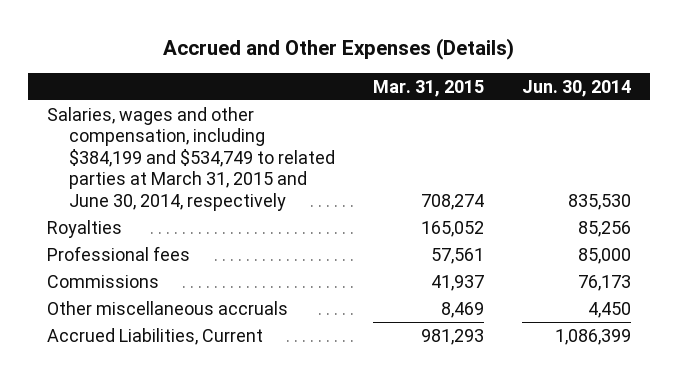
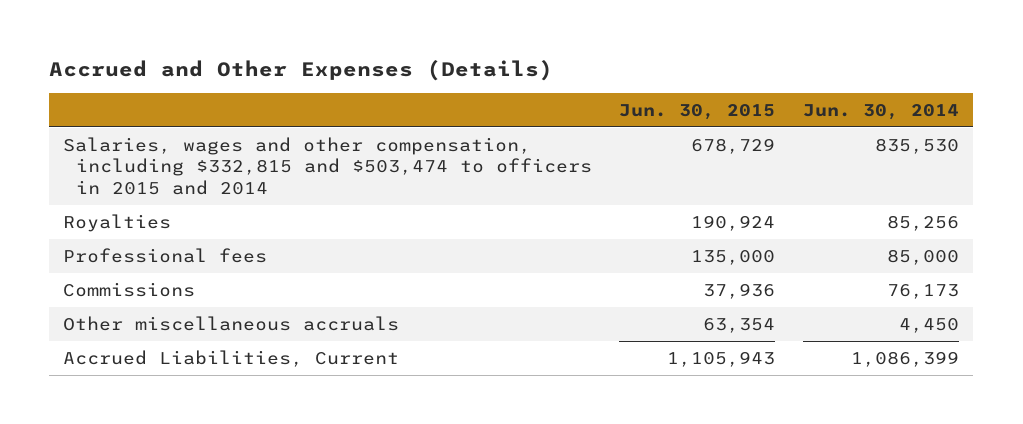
- | Mar. 31, 2015 | Jun. 30, 2014
+ | Jun. 30, 2015 | Jun. 30, 2014
- Salaries, wages and other compensation, including $384,199 and $534,749 to related parties at March 31, 2015 and June 30, 2014, respectively | 708,274 | 835,530
+ Salaries, wages and other compensation, including $332,815 and $503,474 to officers in 2015 and 2014 | 678,729 | 835,530

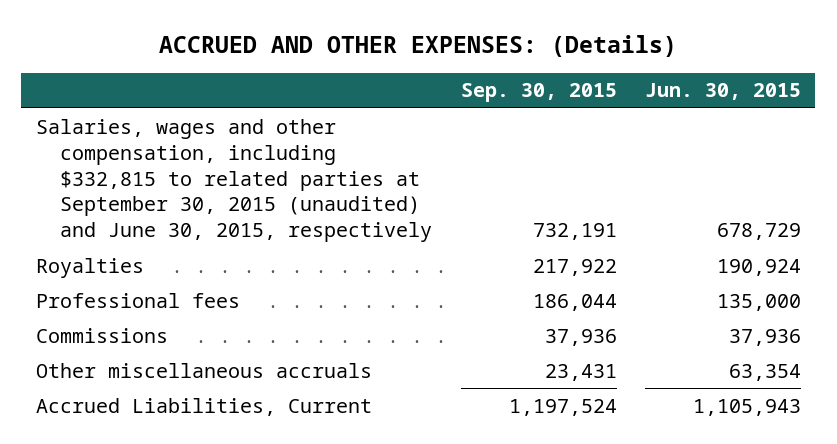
- Accrued and Other Expenses (Details)
+ ACCRUED AND OTHER EXPENSES: (Details)
- | Jun. 30, 2015 | Jun. 30, 2014
+ | Sep. 30, 2015 | Jun. 30, 2015
- Salaries, wages and other compensation, including $332,815 and $503,474 to officers in 2015 and 2014 | 678,729 | 835,530
+ Salaries, wages and other compensation, including $332,815 to related parties at September 30, 2015 (unaudited) and June 30, 2015, respectively | 732,191 | 678,729

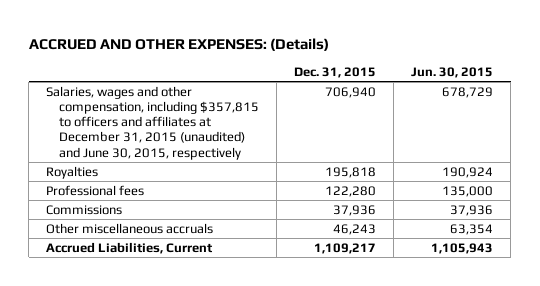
- | Sep. 30, 2015 | Jun. 30, 2015
+ | Dec. 31, 2015 | Jun. 30, 2015
- Salaries, wages and other compensation, including $332,815 to related parties at September 30, 2015 (unaudited) and June 30, 2015, respectively | 732,191 | 678,729
+ Salaries, wages and other compensation, including $357,815 to officers and affiliates at December 31, 2015 (unaudited) and June 30, 2015, respectively | 706,940 | 678,729

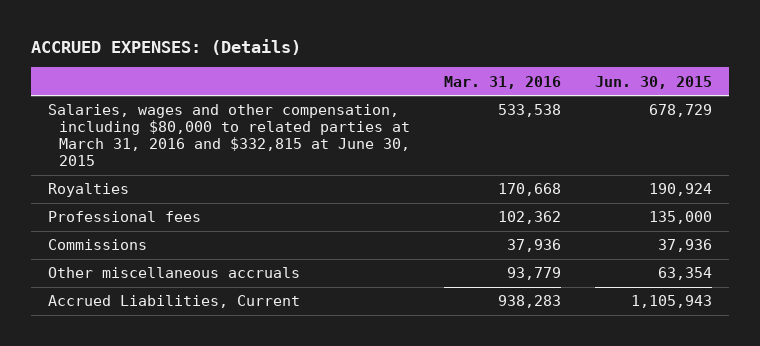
- ACCRUED AND OTHER EXPENSES: (Details)
+ ACCRUED EXPENSES: (Details)
- | Dec. 31, 2015 | Jun. 30, 2015
+ | Mar. 31, 2016 | Jun. 30, 2015
- Salaries, wages and other compensation, including $357,815 to officers and affiliates at December 31, 2015 (unaudited) and June 30, 2015, respectively | 706,940 | 678,729
+ Salaries, wages and other compensation, including $80,000 to related parties at March 31, 2016 and $332,815 at June 30, 2015 | 533,538 | 678,729

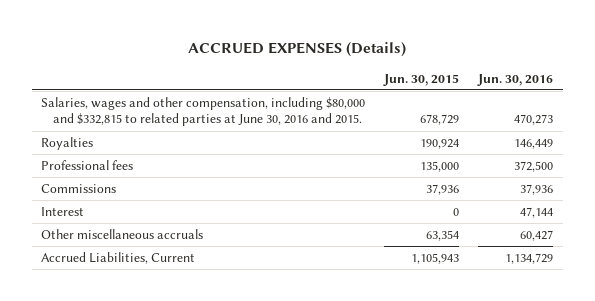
- ACCRUED EXPENSES: (Details)
+ ACCRUED EXPENSES (Details)
- | Mar. 31, 2016 | Jun. 30, 2015
+ | Jun. 30, 2015 | Jun. 30, 2016
- Salaries, wages and other compensation, including $80,000 to related parties at March 31, 2016 and $332,815 at June 30, 2015 | 533,538 | 678,729
+ Salaries, wages and other compensation, including $80,000 and $332,815 to related parties at June 30, 2016 and 2015. | 678,729 | 470,273
+ Interest | 0 | 47,144

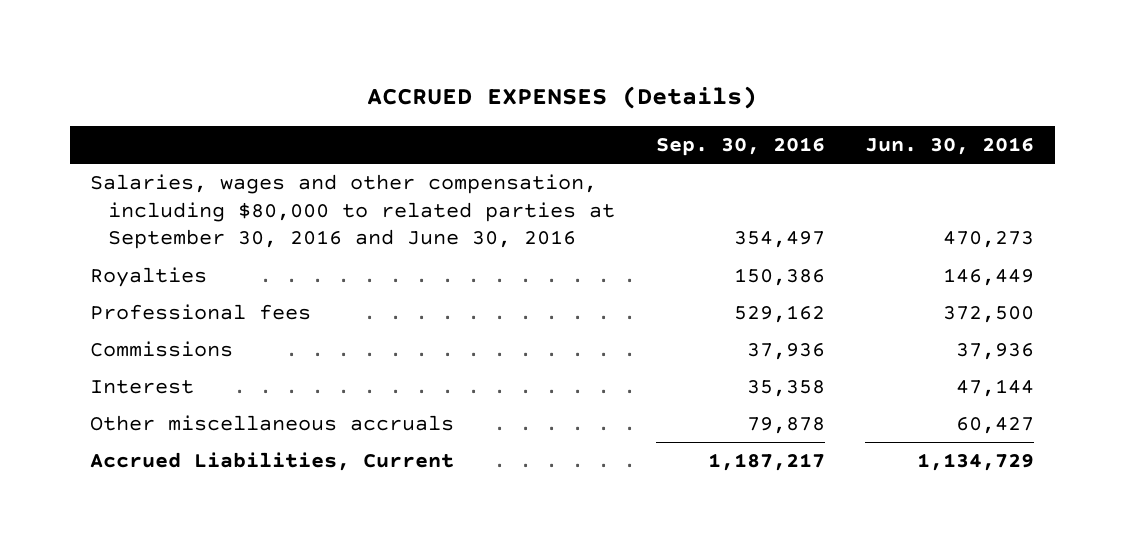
- | Jun. 30, 2015 | Jun. 30, 2016
+ | Sep. 30, 2016 | Jun. 30, 2016
- Salaries, wages and other compensation, including $80,000 and $332,815 to related parties at June 30, 2016 and 2015. | 678,729 | 470,273
+ Salaries, wages and other compensation, including $80,000 to related parties at September 30, 2016 and June 30, 2016 | 354,497 | 470,273

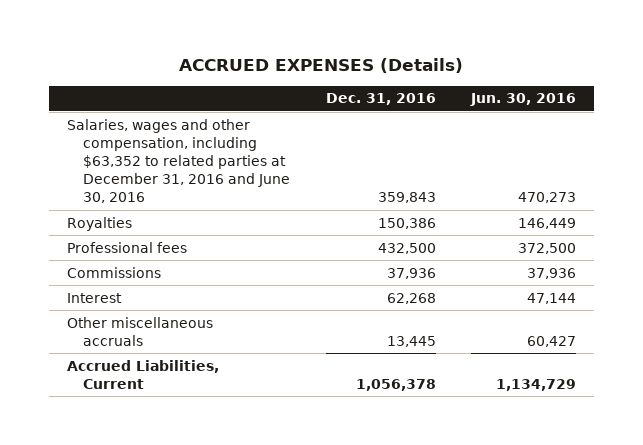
- | Sep. 30, 2016 | Jun. 30, 2016
+ | Dec. 31, 2016 | Jun. 30, 2016
- Salaries, wages and other compensation, including $80,000 to related parties at September 30, 2016 and June 30, 2016 | 354,497 | 470,273
+ Salaries, wages and other compensation, including $63,352 to related parties at December 31, 2016 and June 30, 2016 | 359,843 | 470,273

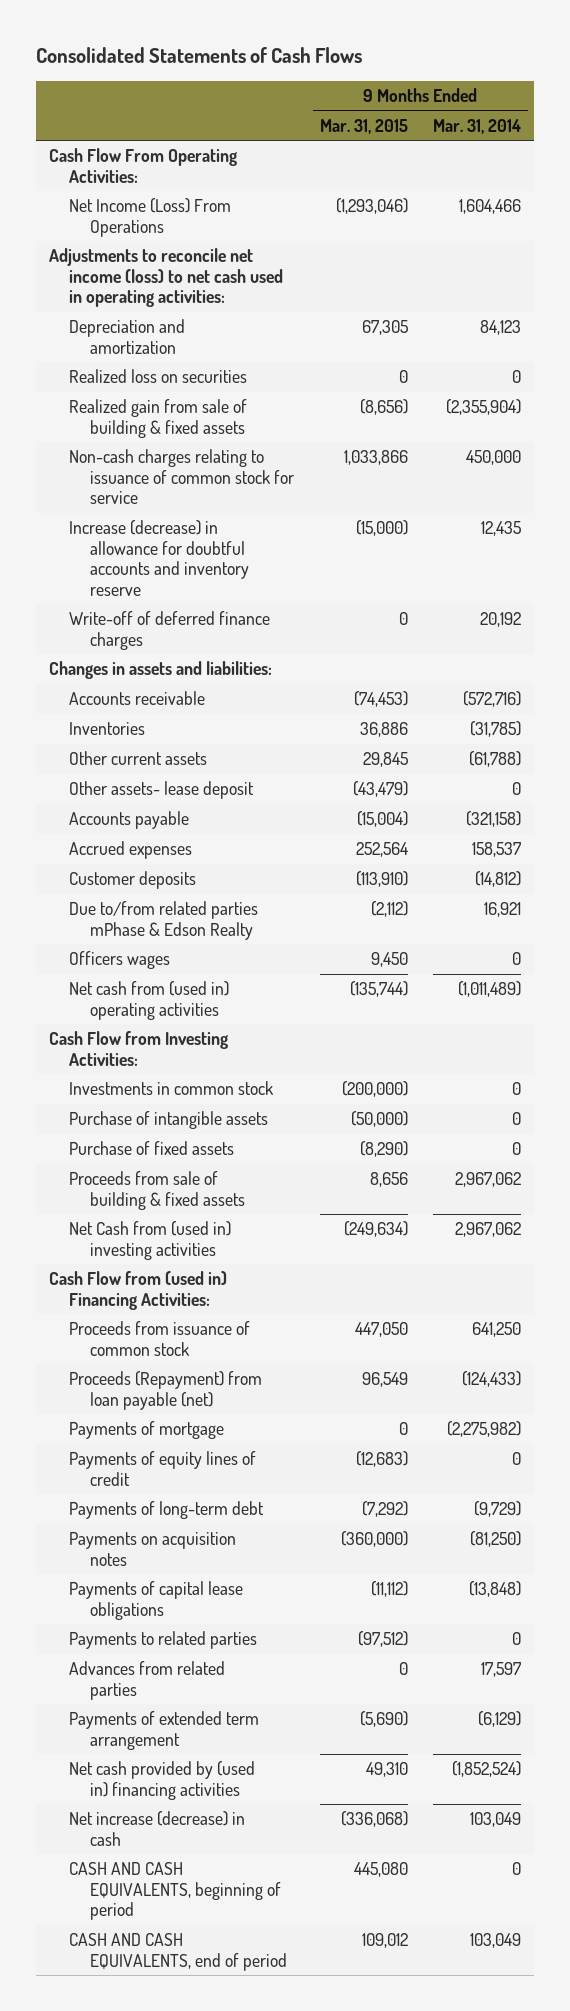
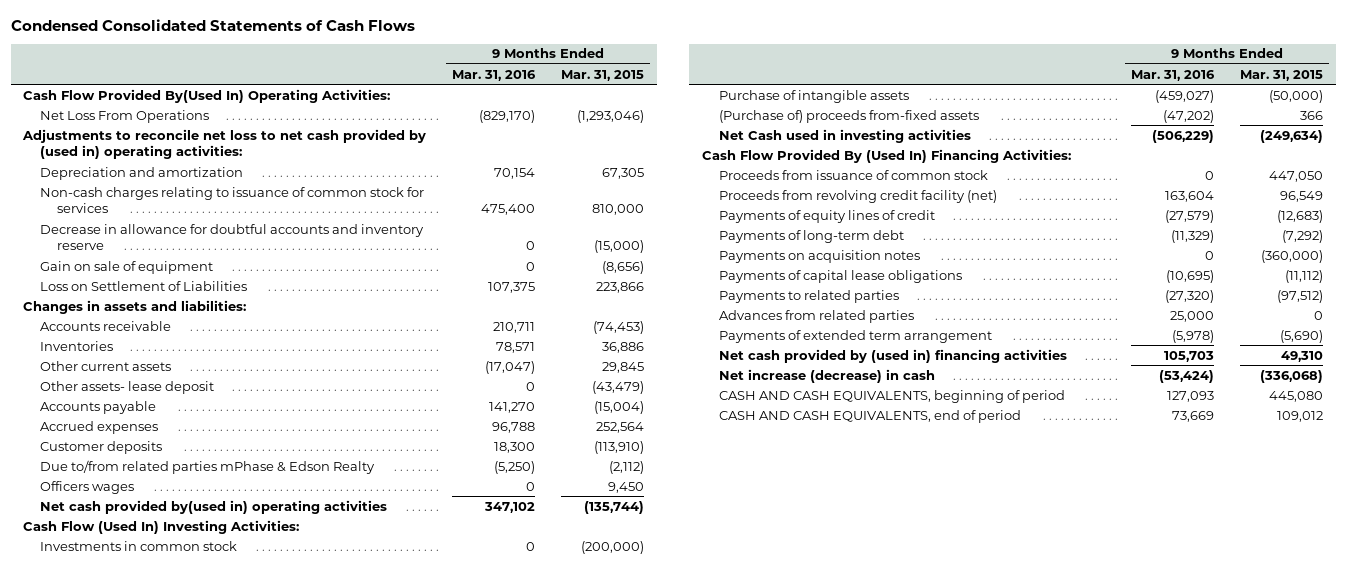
- Consolidated Statements of Cash Flows
+ Condensed Consolidated Statements of Cash Flows
- | 9 Months Ended Mar. 31, 2015 | 9 Months Ended Mar. 31, 2014
+ | 9 Months Ended Mar. 31, 2016 | 9 Months Ended Mar. 31, 2015
- Cash Flow From Operating Activities:
- Net Income (Loss) From Operations | (1,293,046) | 1,604,466
- Adjustments to reconcile net income (loss) to net cash used in operating activities:
+ Cash Flow Provided By(Used In) Operating Activities:
+ Net Loss From Operations | (829,170) | (1,293,046)
+ Adjustments to reconcile net loss to net cash provided by (used in) operating activities:
- Realized loss on securities | 0 | 0
- Realized gain from sale of building & fixed assets | (8,656) | (2,355,904)
- Non-cash charges relating to issuance of common stock for service | 1,033,866 | 450,000
- Increase (decrease) in allowance for doubtful accounts and inventory reserve | (15,000) | 12,435
- Write-off of deferred finance charges | 0 | 20,192
+ Non-cash charges relating to issuance of common stock for services | 475,400 | 810,000
+ Decrease in allowance for doubtful accounts and inventory reserve | 0 | (15,000)
+ Gain on sale of equipment | 0 | (8,656)
+ Loss on Settlement of Liabilities | 107,375 | 223,866
- Net cash from (used in) operating activities | (135,744) | (1,011,489)
- Cash Flow from Investing Activities:
+ Net cash provided by(used in) operating activities | 347,102 | (135,744)
+ Cash Flow (Used In) Investing Activities:
- Purchase of fixed assets | (8,290) | 0
- Proceeds from sale of building & fixed assets | 8,656 | 2,967,062
- Net Cash from (used in) investing activities | (249,634) | 2,967,062
- Cash Flow from (used in) Financing Activities:
+ (Purchase of) proceeds from-fixed assets | (47,202) | 366
+ Net Cash used in investing activities | (506,229) | (249,634)
+ Cash Flow Provided By (Used In) Financing Activities:
- Proceeds (Repayment) from loan payable (net) | 96,549 | (124,433)
- Payments of mortgage | 0 | (2,275,982)
+ Proceeds from revolving credit facility (net) | 163,604 | 96,549

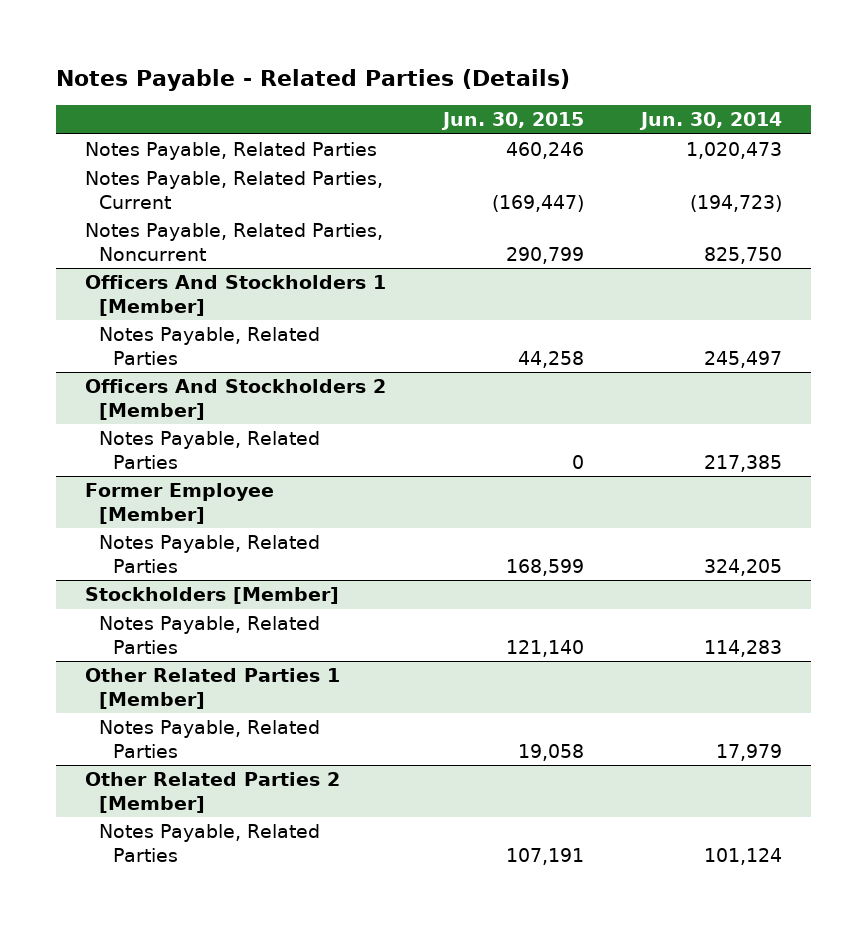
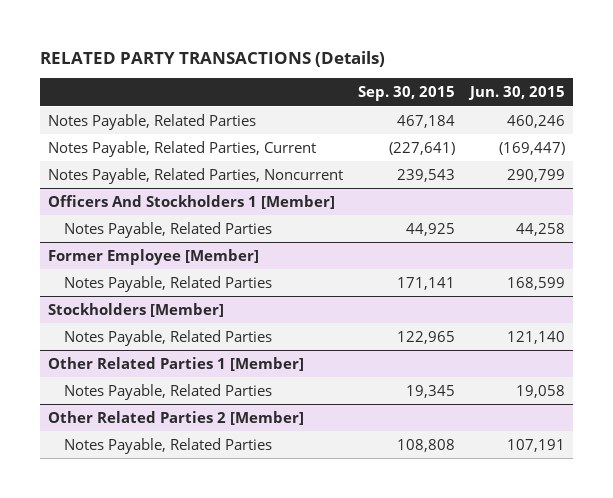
- Notes Payable - Related Parties (Details)
+ RELATED PARTY TRANSACTIONS (Details)
- | Jun. 30, 2015 | Jun. 30, 2014
+ | Sep. 30, 2015 | Jun. 30, 2015
- Officers And Stockholders 2 [Member]
- Notes Payable, Related Parties | 0 | 217,385

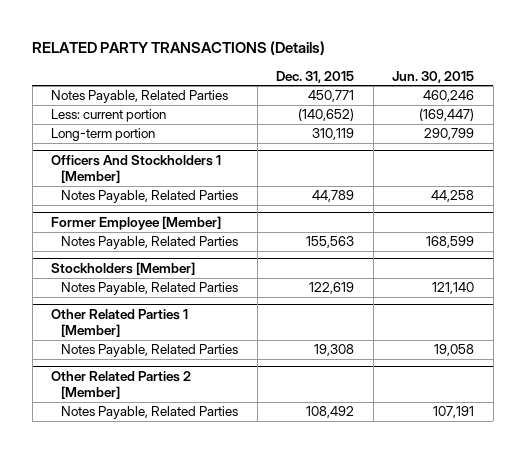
- | Sep. 30, 2015 | Jun. 30, 2015
+ | Dec. 31, 2015 | Jun. 30, 2015
- Notes Payable, Related Parties, Current | (227,641) | (169,447)
- Notes Payable, Related Parties, Noncurrent | 239,543 | 290,799
+ Less: current portion | (140,652) | (169,447)
+ Long-term portion | 310,119 | 290,799

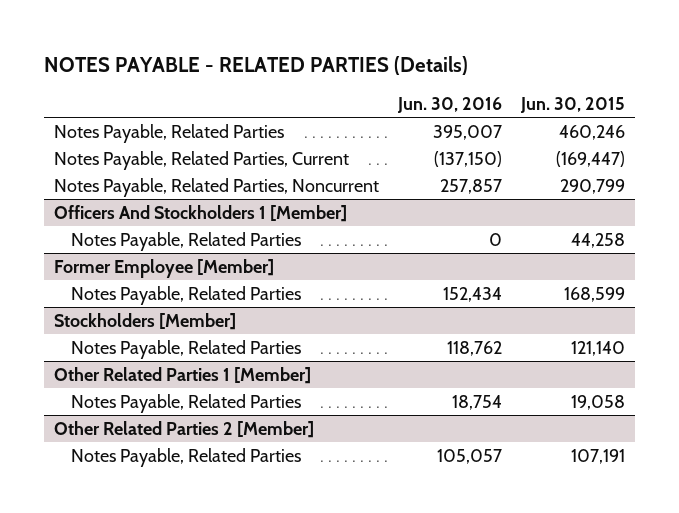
- RELATED PARTY TRANSACTIONS (Details)
+ NOTES PAYABLE - RELATED PARTIES (Details)
- | Dec. 31, 2015 | Jun. 30, 2015
+ | Jun. 30, 2016 | Jun. 30, 2015
- Less: current portion | (140,652) | (169,447)
- Long-term portion | 310,119 | 290,799
+ Notes Payable, Related Parties, Current | (137,150) | (169,447)
+ Notes Payable, Related Parties, Noncurrent | 257,857 | 290,799

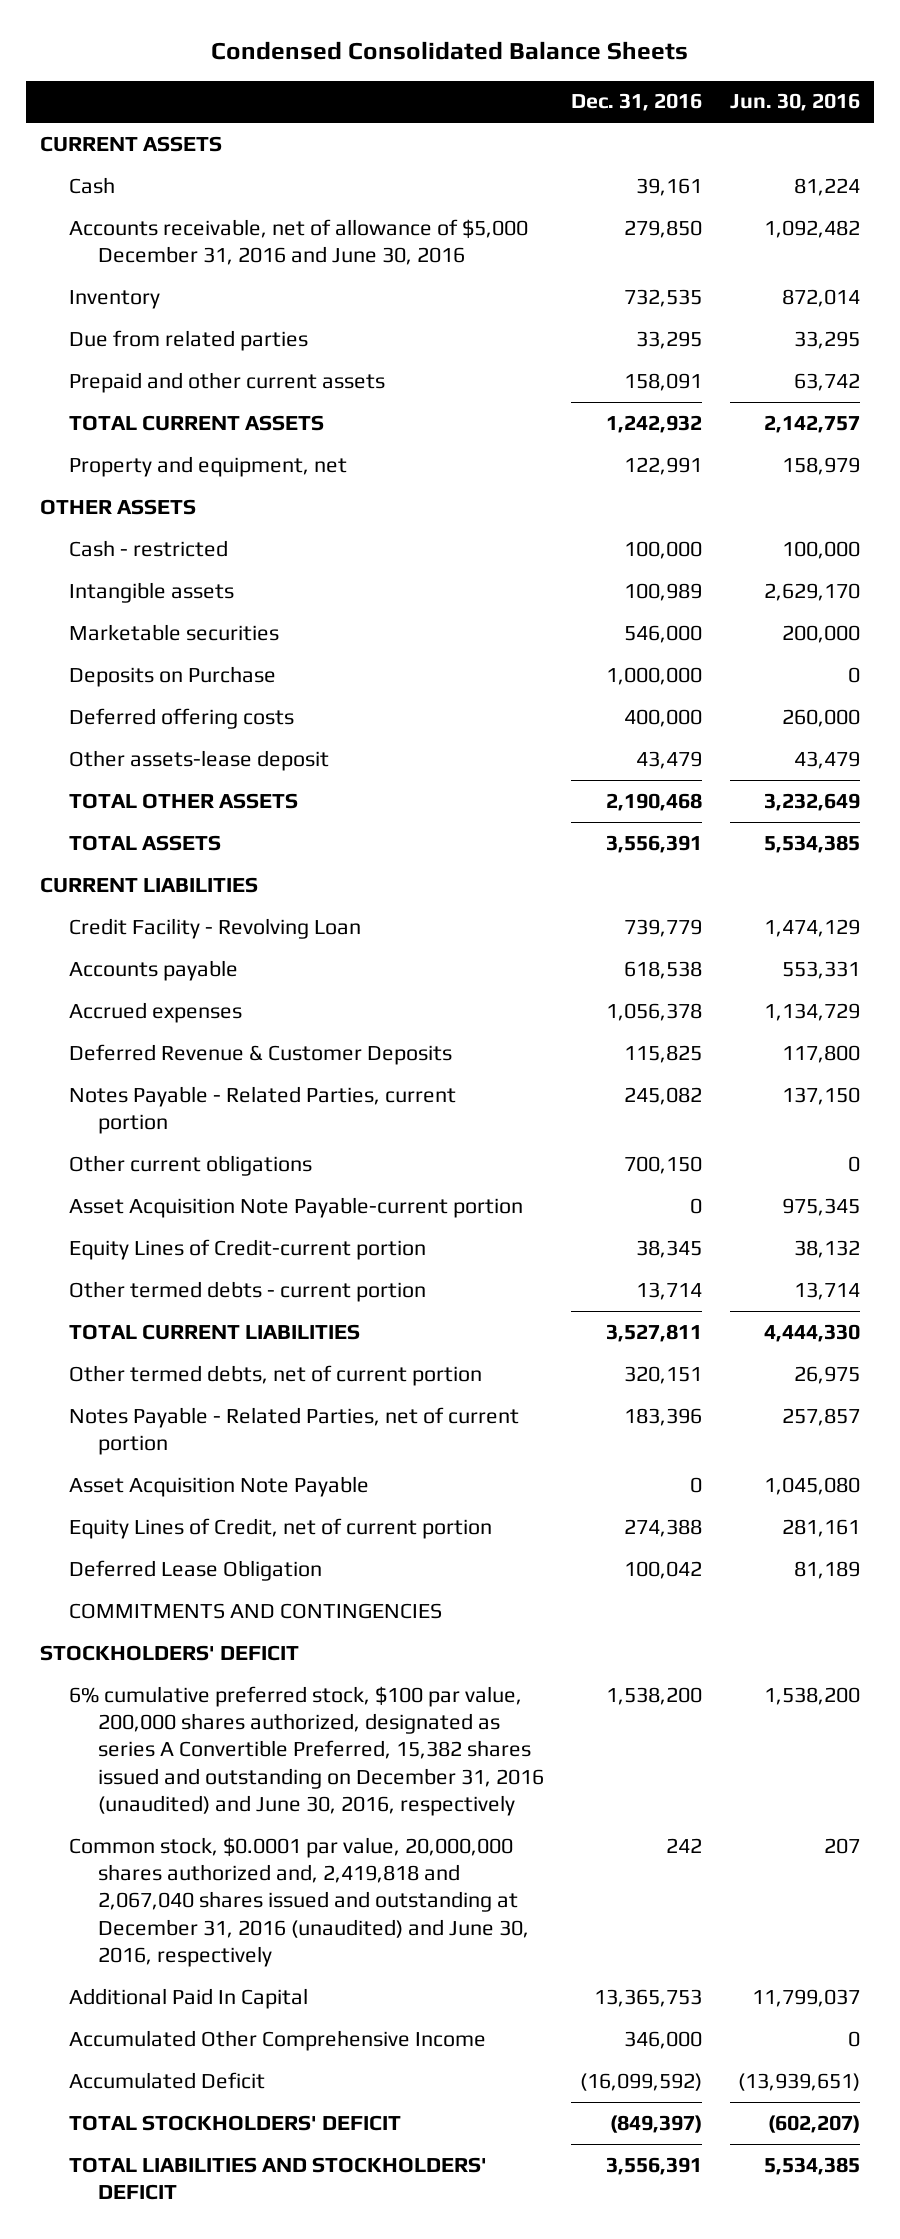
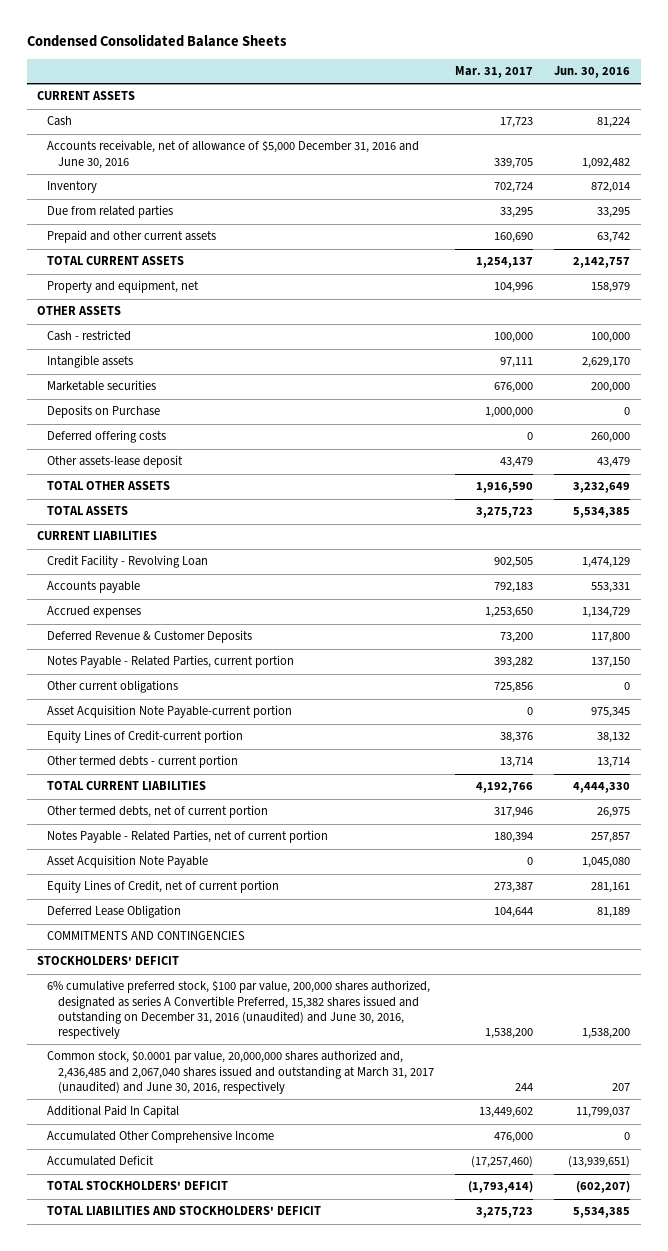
- | Dec. 31, 2016 | Jun. 30, 2016
+ | Mar. 31, 2017 | Jun. 30, 2016
- Common stock, $0.0001 par value, 20,000,000 shares authorized and, 2,419,818 and 2,067,040 shares issued and outstanding at December 31, 2016 (unaudited) and June 30, 2016, respectively | 242 | 207
+ Common stock, $0.0001 par value, 20,000,000 shares authorized and, 2,436,485 and 2,067,040 shares issued and outstanding at March 31, 2017 (unaudited) and June 30, 2016, respectively | 244 | 207

